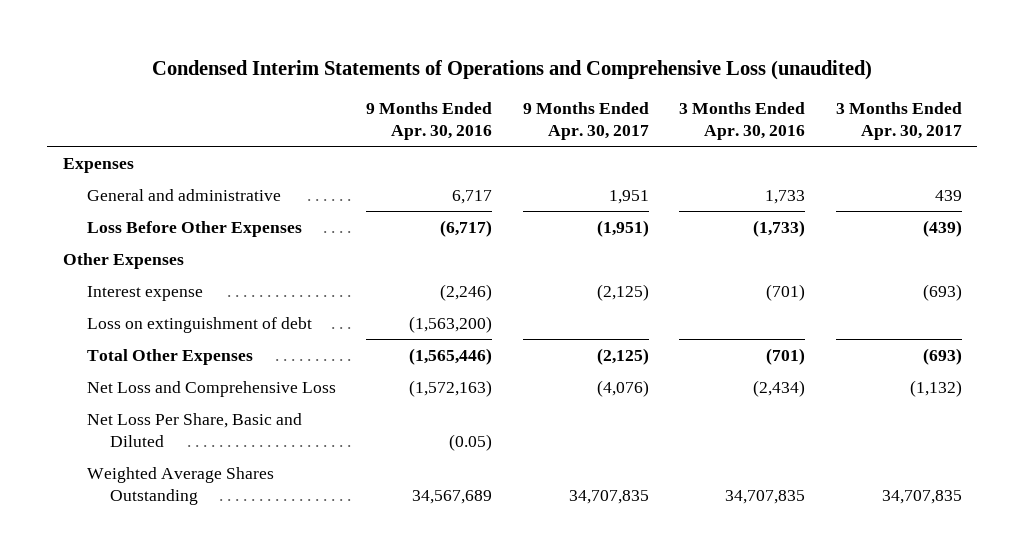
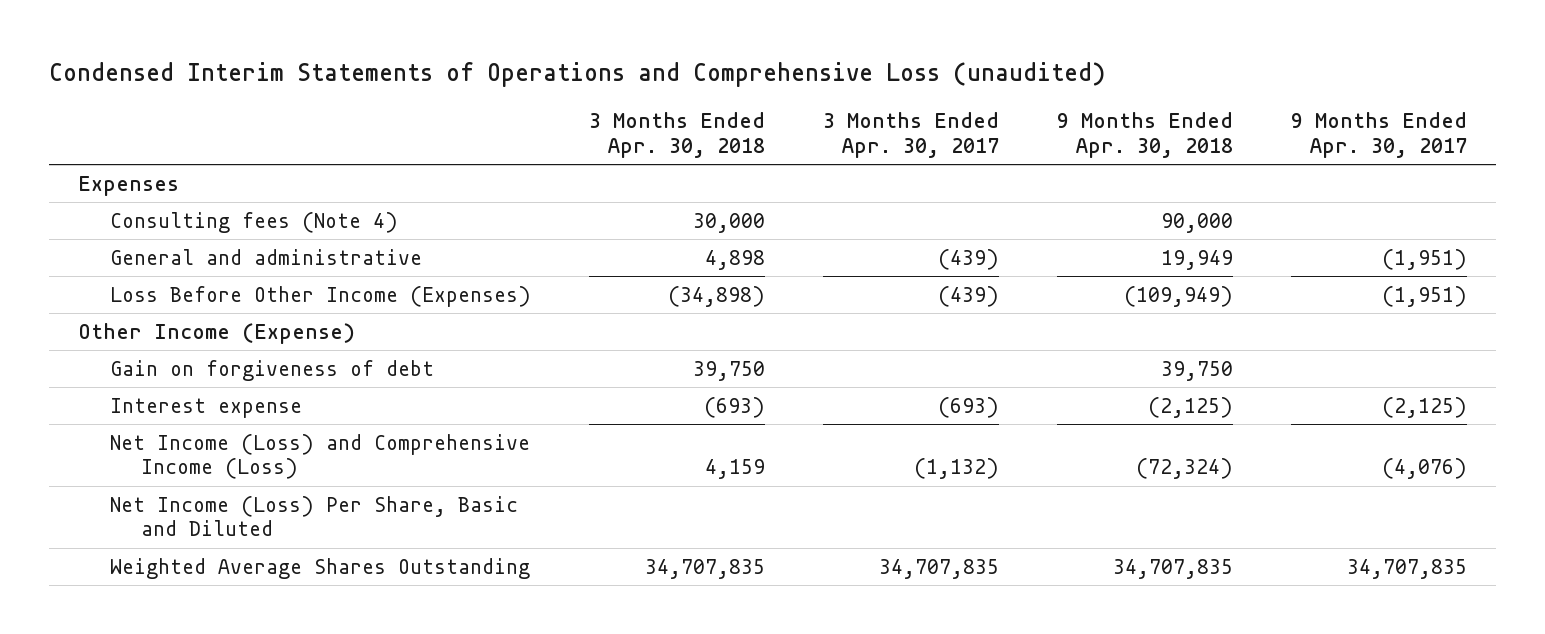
- | 9 Months Ended Apr. 30, 2016 | 9 Months Ended Apr. 30, 2017 | 3 Months Ended Apr. 30, 2016 | 3 Months Ended Apr. 30, 2017
+ | 3 Months Ended Apr. 30, 2018 | 3 Months Ended Apr. 30, 2017 | 9 Months Ended Apr. 30, 2018 | 9 Months Ended Apr. 30, 2017
- General and administrative | 6,717 | 1,951 | 1,733 | 439
- Loss Before Other Expenses | (6,717) | (1,951) | (1,733) | (439)
- Other Expenses
+ Consulting fees (Note 4) | 30,000 | | 90,000 |
+ General and administrative | 4,898 | (439) | 19,949 | (1,951)
+ Loss Before Other Income (Expenses) | (34,898) | (439) | (109,949) | (1,951)
+ Other Income (Expense)
+ Gain on forgiveness of debt | 39,750 | | 39,750 |
- Loss on extinguishment of debt | (1,563,200) | | |
- Total Other Expenses | (1,565,446) | (2,125) | (701) | (693)
- Net Loss and Comprehensive Loss | (1,572,163) | (4,076) | (2,434) | (1,132)
- Net Loss Per Share, Basic and Diluted | (0.05) | | |
+ Net Income (Loss) and Comprehensive Income (Loss) | 4,159 | (1,132) | (72,324) | (4,076)
+ Net Income (Loss) Per Share, Basic and Diluted

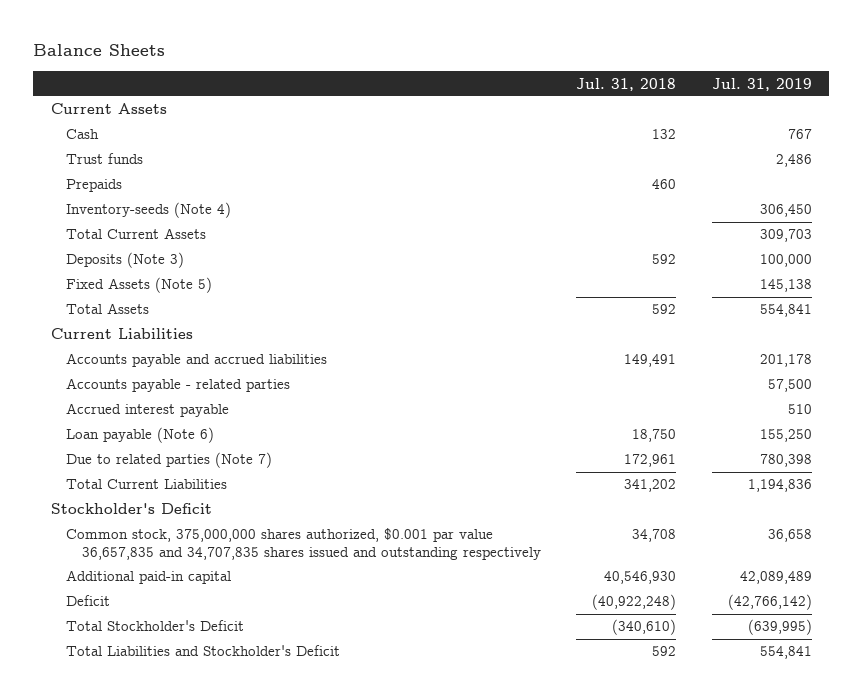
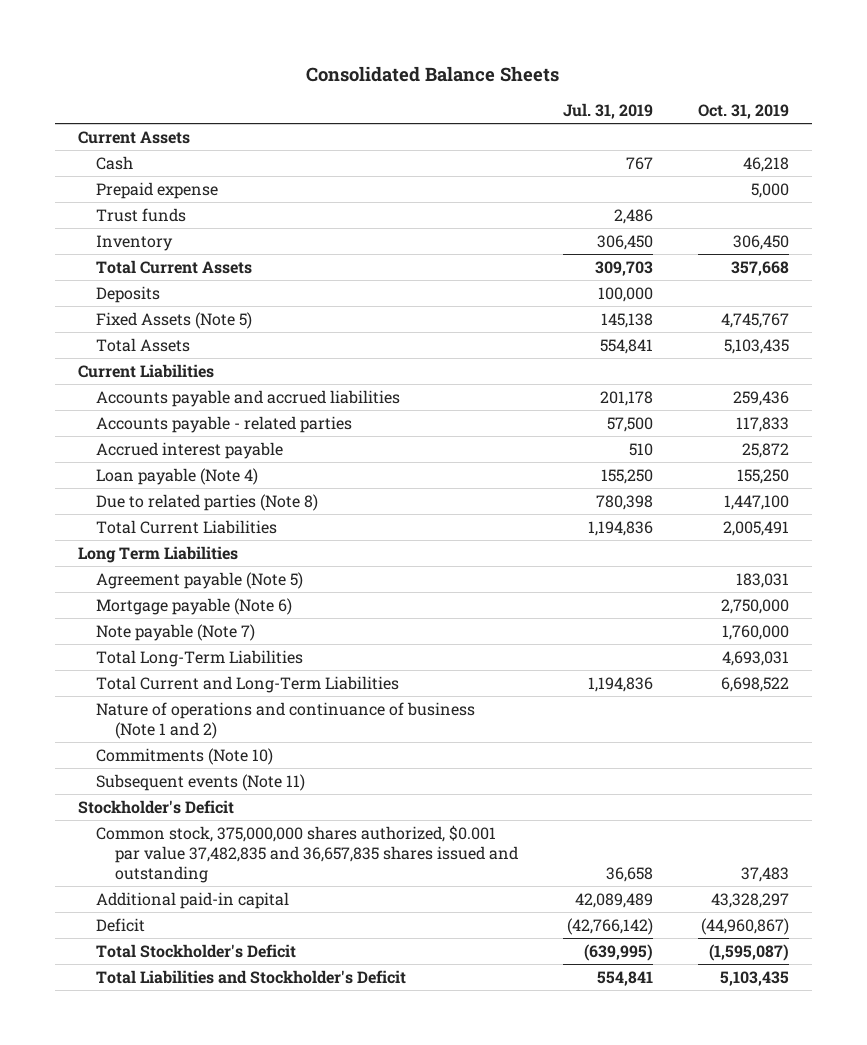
- Balance Sheets
+ Consolidated Balance Sheets
- | Jul. 31, 2018 | Jul. 31, 2019
+ | Jul. 31, 2019 | Oct. 31, 2019
+ Prepaid expense | | 5,000
- Prepaids | 460 |
- Inventory-seeds (Note 4) | | 306,450
+ Inventory | 306,450 | 306,450
- Deposits (Note 3) | 592 | 100,000
+ Deposits | 100,000 |
- Loan payable (Note 6) | 18,750 | 155,250
- Due to related parties (Note 7) | 172,961 | 780,398
+ Loan payable (Note 4) | 155,250 | 155,250
+ Due to related parties (Note 8) | 780,398 | 1,447,100
+ Long Term Liabilities
+ Agreement payable (Note 5) | | 183,031
+ Mortgage payable (Note 6) | | 2,750,000
+ Note payable (Note 7) | | 1,760,000
+ Total Long-Term Liabilities | | 4,693,031
+ Total Current and Long-Term Liabilities | 1,194,836 | 6,698,522
+ Nature of operations and continuance of business (Note 1 and 2)
+ Commitments (Note 10)
+ Subsequent events (Note 11)
- Common stock, 375,000,000 shares authorized, $0.001 par value 36,657,835 and 34,707,835 shares issued and outstanding respectively | 34,708 | 36,658
+ Common stock, 375,000,000 shares authorized, $0.001 par value 37,482,835 and 36,657,835 shares issued and outstanding | 36,658 | 37,483

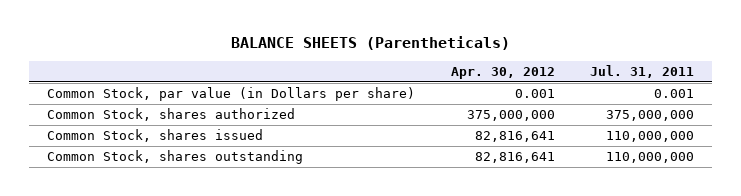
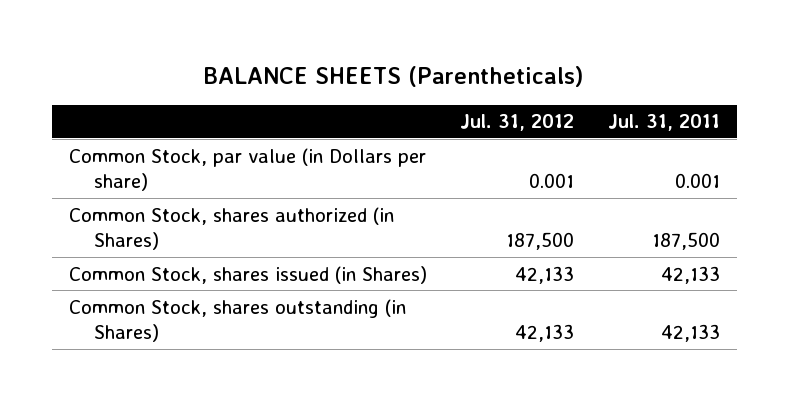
- | Apr. 30, 2012 | Jul. 31, 2011
+ | Jul. 31, 2012 | Jul. 31, 2011
- Common Stock, shares authorized | 375,000,000 | 375,000,000
- Common Stock, shares issued | 82,816,641 | 110,000,000
- Common Stock, shares outstanding | 82,816,641 | 110,000,000
+ Common Stock, shares authorized (in Shares) | 187,500 | 187,500
+ Common Stock, shares issued (in Shares) | 42,133 | 42,133
+ Common Stock, shares outstanding (in Shares) | 42,133 | 42,133

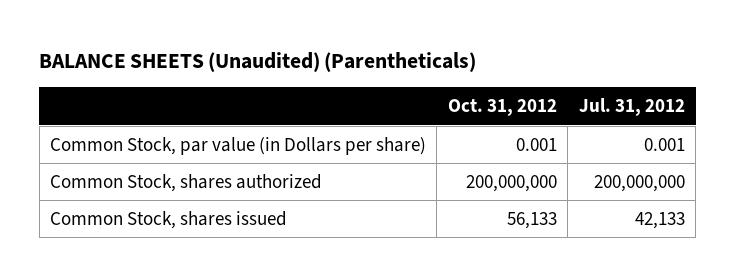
- BALANCE SHEETS (Parentheticals)
+ BALANCE SHEETS (Unaudited) (Parentheticals)
- | Jul. 31, 2012 | Jul. 31, 2011
+ | Oct. 31, 2012 | Jul. 31, 2012
- Common Stock, shares authorized (in Shares) | 187,500 | 187,500
- Common Stock, shares issued (in Shares) | 42,133 | 42,133
- Common Stock, shares outstanding (in Shares) | 42,133 | 42,133
+ Common Stock, shares authorized | 200,000,000 | 200,000,000
+ Common Stock, shares issued | 56,133 | 42,133

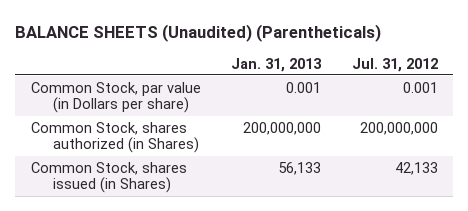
- | Oct. 31, 2012 | Jul. 31, 2012
+ | Jan. 31, 2013 | Jul. 31, 2012
- Common Stock, shares authorized | 200,000,000 | 200,000,000
- Common Stock, shares issued | 56,133 | 42,133
+ Common Stock, shares authorized (in Shares) | 200,000,000 | 200,000,000
+ Common Stock, shares issued (in Shares) | 56,133 | 42,133

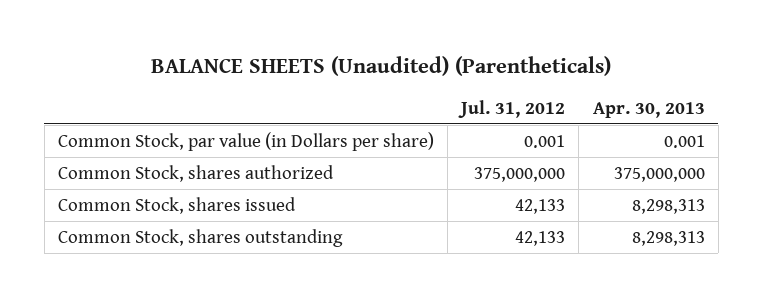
- | Jan. 31, 2013 | Jul. 31, 2012
+ | Jul. 31, 2012 | Apr. 30, 2013
- Common Stock, shares authorized (in Shares) | 200,000,000 | 200,000,000
- Common Stock, shares issued (in Shares) | 56,133 | 42,133
+ Common Stock, shares authorized | 375,000,000 | 375,000,000
+ Common Stock, shares issued | 42,133 | 8,298,313
+ Common Stock, shares outstanding | 42,133 | 8,298,313

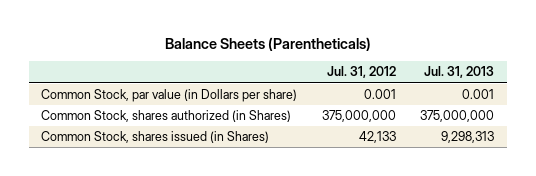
- BALANCE SHEETS (Unaudited) (Parentheticals)
+ Balance Sheets (Parentheticals)
- | Jul. 31, 2012 | Apr. 30, 2013
+ | Jul. 31, 2012 | Jul. 31, 2013
- Common Stock, shares authorized | 375,000,000 | 375,000,000
- Common Stock, shares issued | 42,133 | 8,298,313
- Common Stock, shares outstanding | 42,133 | 8,298,313
+ Common Stock, shares authorized (in Shares) | 375,000,000 | 375,000,000
+ Common Stock, shares issued (in Shares) | 42,133 | 9,298,313

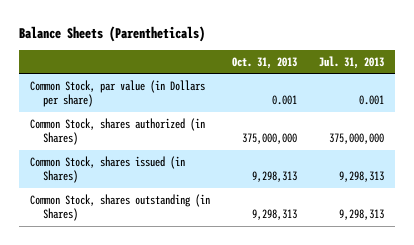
- | Jul. 31, 2012 | Jul. 31, 2013
+ | Oct. 31, 2013 | Jul. 31, 2013
+ Common Stock, shares outstanding (in Shares) | 9,298,313 | 9,298,313

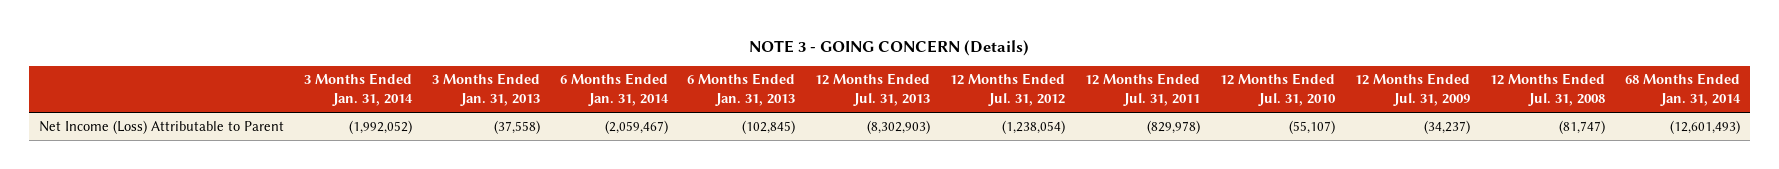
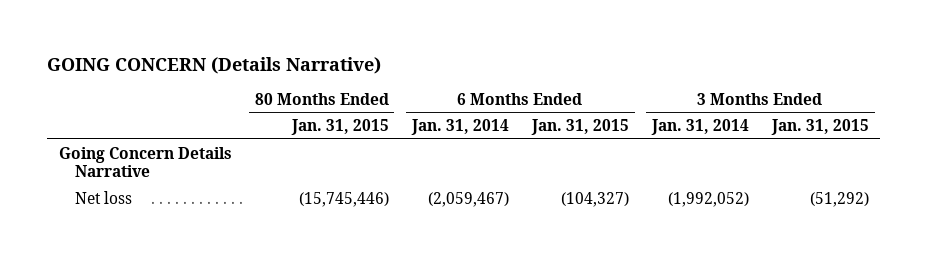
- NOTE 3 - GOING CONCERN (Details)
+ GOING CONCERN (Details Narrative)
- | 3 Months Ended Jan. 31, 2014 | 3 Months Ended Jan. 31, 2013 | 6 Months Ended Jan. 31, 2014 | 6 Months Ended Jan. 31, 2013 | 12 Months Ended Jul. 31, 2013 | 12 Months Ended Jul. 31, 2012 | 12 Months Ended Jul. 31, 2011 | 12 Months Ended Jul. 31, 2010 | 12 Months Ended Jul. 31, 2009 | 12 Months Ended Jul. 31, 2008 | 68 Months Ended Jan. 31, 2014
+ | 80 Months Ended Jan. 31, 2015 | 6 Months Ended Jan. 31, 2014 | 6 Months Ended Jan. 31, 2015 | 3 Months Ended Jan. 31, 2014 | 3 Months Ended Jan. 31, 2015
- Net Income (Loss) Attributable to Parent | (1,992,052) | (37,558) | (2,059,467) | (102,845) | (8,302,903) | (1,238,054) | (829,978) | (55,107) | (34,237) | (81,747) | (12,601,493)
+ Going Concern Details Narrative
+ Net loss | (15,745,446) | (2,059,467) | (104,327) | (1,992,052) | (51,292)

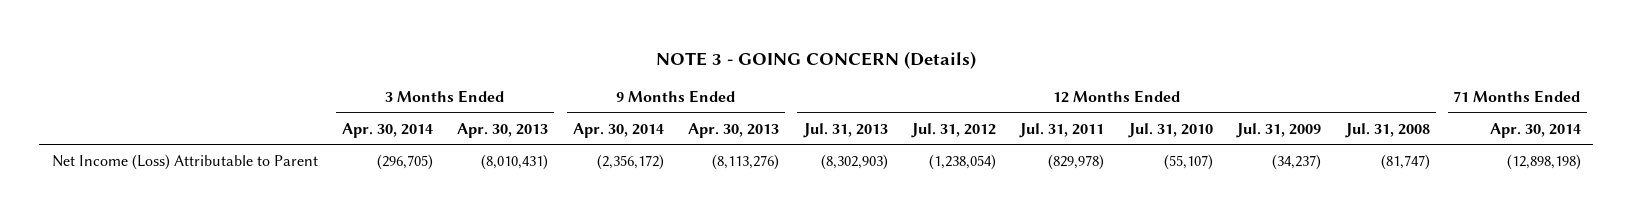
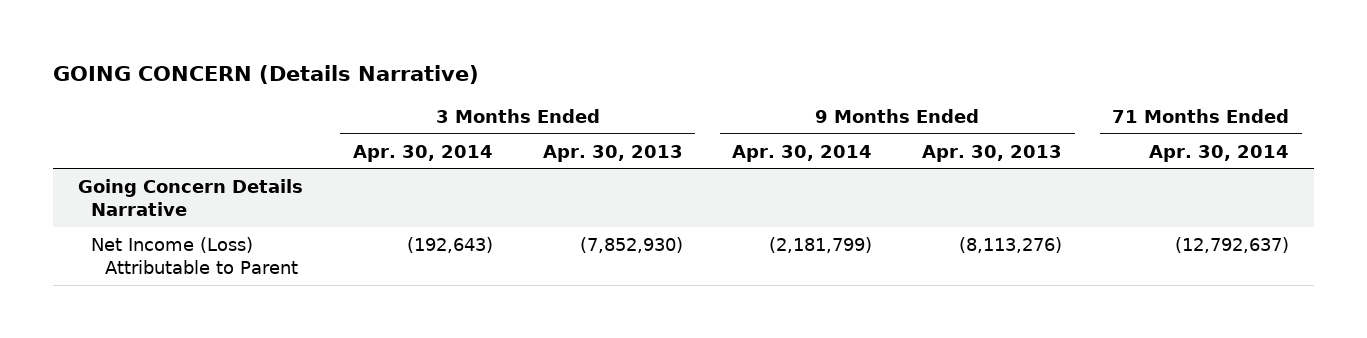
- NOTE 3 - GOING CONCERN (Details)
+ GOING CONCERN (Details Narrative)
- | 3 Months Ended Apr. 30, 2014 | 3 Months Ended Apr. 30, 2013 | 9 Months Ended Apr. 30, 2014 | 9 Months Ended Apr. 30, 2013 | 12 Months Ended Jul. 31, 2013 | 12 Months Ended Jul. 31, 2012 | 12 Months Ended Jul. 31, 2011 | 12 Months Ended Jul. 31, 2010 | 12 Months Ended Jul. 31, 2009 | 12 Months Ended Jul. 31, 2008 | 71 Months Ended Apr. 30, 2014
+ | 3 Months Ended Apr. 30, 2014 | 3 Months Ended Apr. 30, 2013 | 9 Months Ended Apr. 30, 2014 | 9 Months Ended Apr. 30, 2013 | 71 Months Ended Apr. 30, 2014
- Net Income (Loss) Attributable to Parent | (296,705) | (8,010,431) | (2,356,172) | (8,113,276) | (8,302,903) | (1,238,054) | (829,978) | (55,107) | (34,237) | (81,747) | (12,898,198)
+ Going Concern Details Narrative
+ Net Income (Loss) Attributable to Parent | (192,643) | (7,852,930) | (2,181,799) | (8,113,276) | (12,792,637)

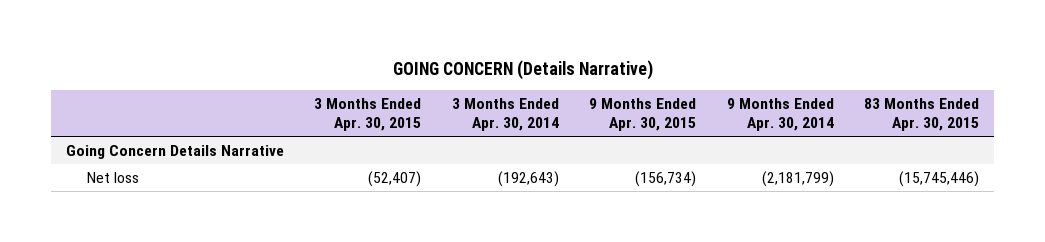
- | 3 Months Ended Apr. 30, 2014 | 3 Months Ended Apr. 30, 2013 | 9 Months Ended Apr. 30, 2014 | 9 Months Ended Apr. 30, 2013 | 71 Months Ended Apr. 30, 2014
+ | 3 Months Ended Apr. 30, 2015 | 3 Months Ended Apr. 30, 2014 | 9 Months Ended Apr. 30, 2015 | 9 Months Ended Apr. 30, 2014 | 83 Months Ended Apr. 30, 2015
- Net Income (Loss) Attributable to Parent | (192,643) | (7,852,930) | (2,181,799) | (8,113,276) | (12,792,637)
+ Net loss | (52,407) | (192,643) | (156,734) | (2,181,799) | (15,745,446)

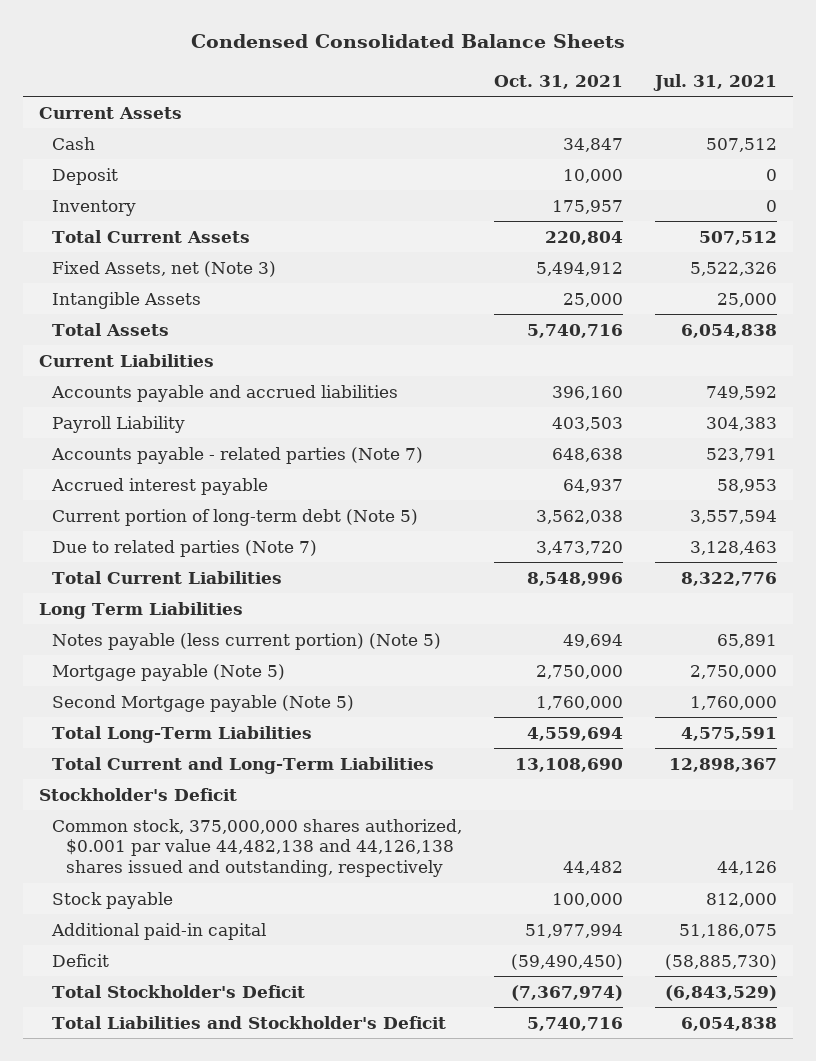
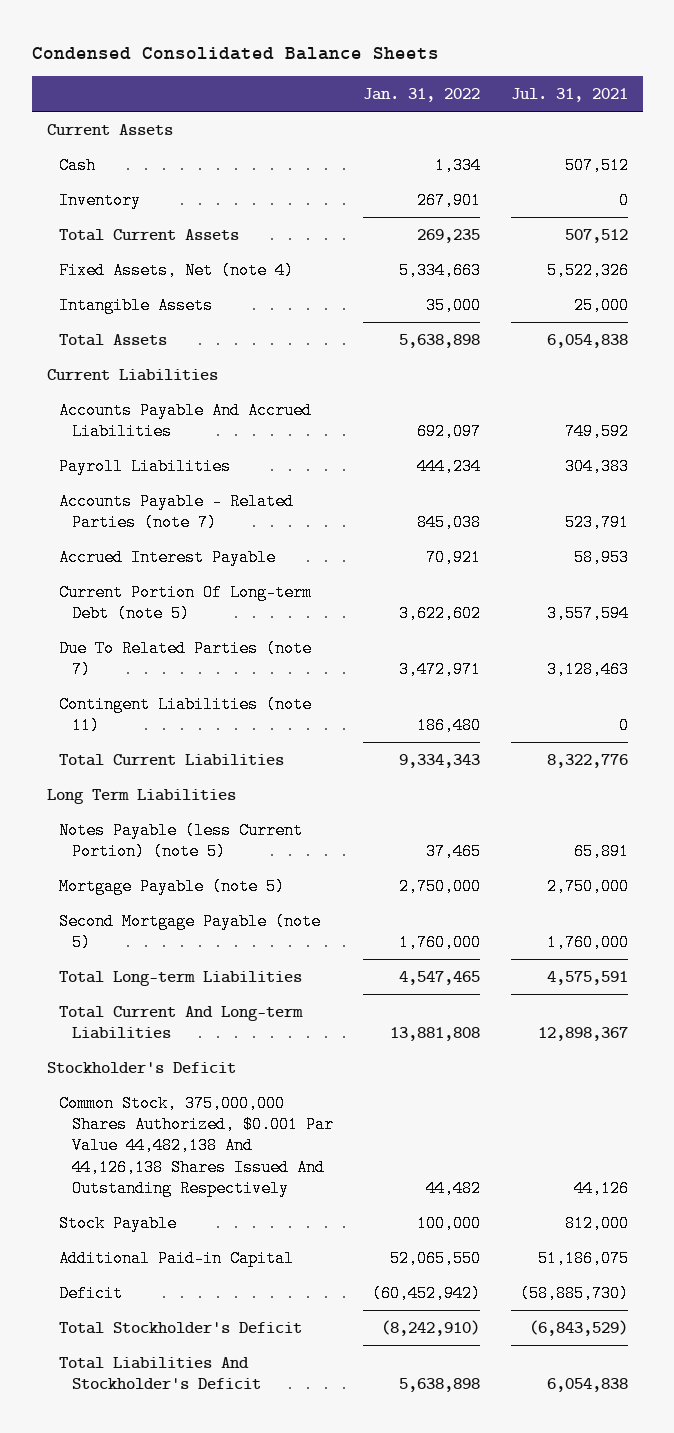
- | Oct. 31, 2021 | Jul. 31, 2021
+ | Jan. 31, 2022 | Jul. 31, 2021
- Deposit | 10,000 | 0
- Fixed Assets, net (Note 3) | 5,494,912 | 5,522,326
+ Fixed Assets, Net (note 4) | 5,334,663 | 5,522,326
- Accounts payable and accrued liabilities | 396,160 | 749,592
- Payroll Liability | 403,503 | 304,383
- Accounts payable - related parties (Note 7) | 648,638 | 523,791
- Accrued interest payable | 64,937 | 58,953
- Current portion of long-term debt (Note 5) | 3,562,038 | 3,557,594
- Due to related parties (Note 7) | 3,473,720 | 3,128,463
+ Accounts Payable And Accrued Liabilities | 692,097 | 749,592
+ Payroll Liabilities | 444,234 | 304,383
+ Accounts Payable - Related Parties (note 7) | 845,038 | 523,791
+ Accrued Interest Payable | 70,921 | 58,953
+ Current Portion Of Long-term Debt (note 5) | 3,622,602 | 3,557,594
+ Due To Related Parties (note 7) | 3,472,971 | 3,128,463
+ Contingent Liabilities (note 11) | 186,480 | 0
- Notes payable (less current portion) (Note 5) | 49,694 | 65,891
- Mortgage payable (Note 5) | 2,750,000 | 2,750,000
- Second Mortgage payable (Note 5) | 1,760,000 | 1,760,000
- Total Long-Term Liabilities | 4,559,694 | 4,575,591
- Total Current and Long-Term Liabilities | 13,108,690 | 12,898,367
+ Notes Payable (less Current Portion) (note 5) | 37,465 | 65,891
+ Mortgage Payable (note 5) | 2,750,000 | 2,750,000
+ Second Mortgage Payable (note 5) | 1,760,000 | 1,760,000
+ Total Long-term Liabilities | 4,547,465 | 4,575,591
+ Total Current And Long-term Liabilities | 13,881,808 | 12,898,367
- Common stock, 375,000,000 shares authorized, $0.001 par value 44,482,138 and 44,126,138 shares issued and outstanding, respectively | 44,482 | 44,126
- Stock payable | 100,000 | 812,000
- Additional paid-in capital | 51,977,994 | 51,186,075
+ Common Stock, 375,000,000 Shares Authorized, $0.001 Par Value 44,482,138 And 44,126,138 Shares Issued And Outstanding Respectively | 44,482 | 44,126
+ Stock Payable | 100,000 | 812,000
+ Additional Paid-in Capital | 52,065,550 | 51,186,075
- Total Liabilities and Stockholder's Deficit | 5,740,716 | 6,054,838
+ Total Liabilities And Stockholder's Deficit | 5,638,898 | 6,054,838

